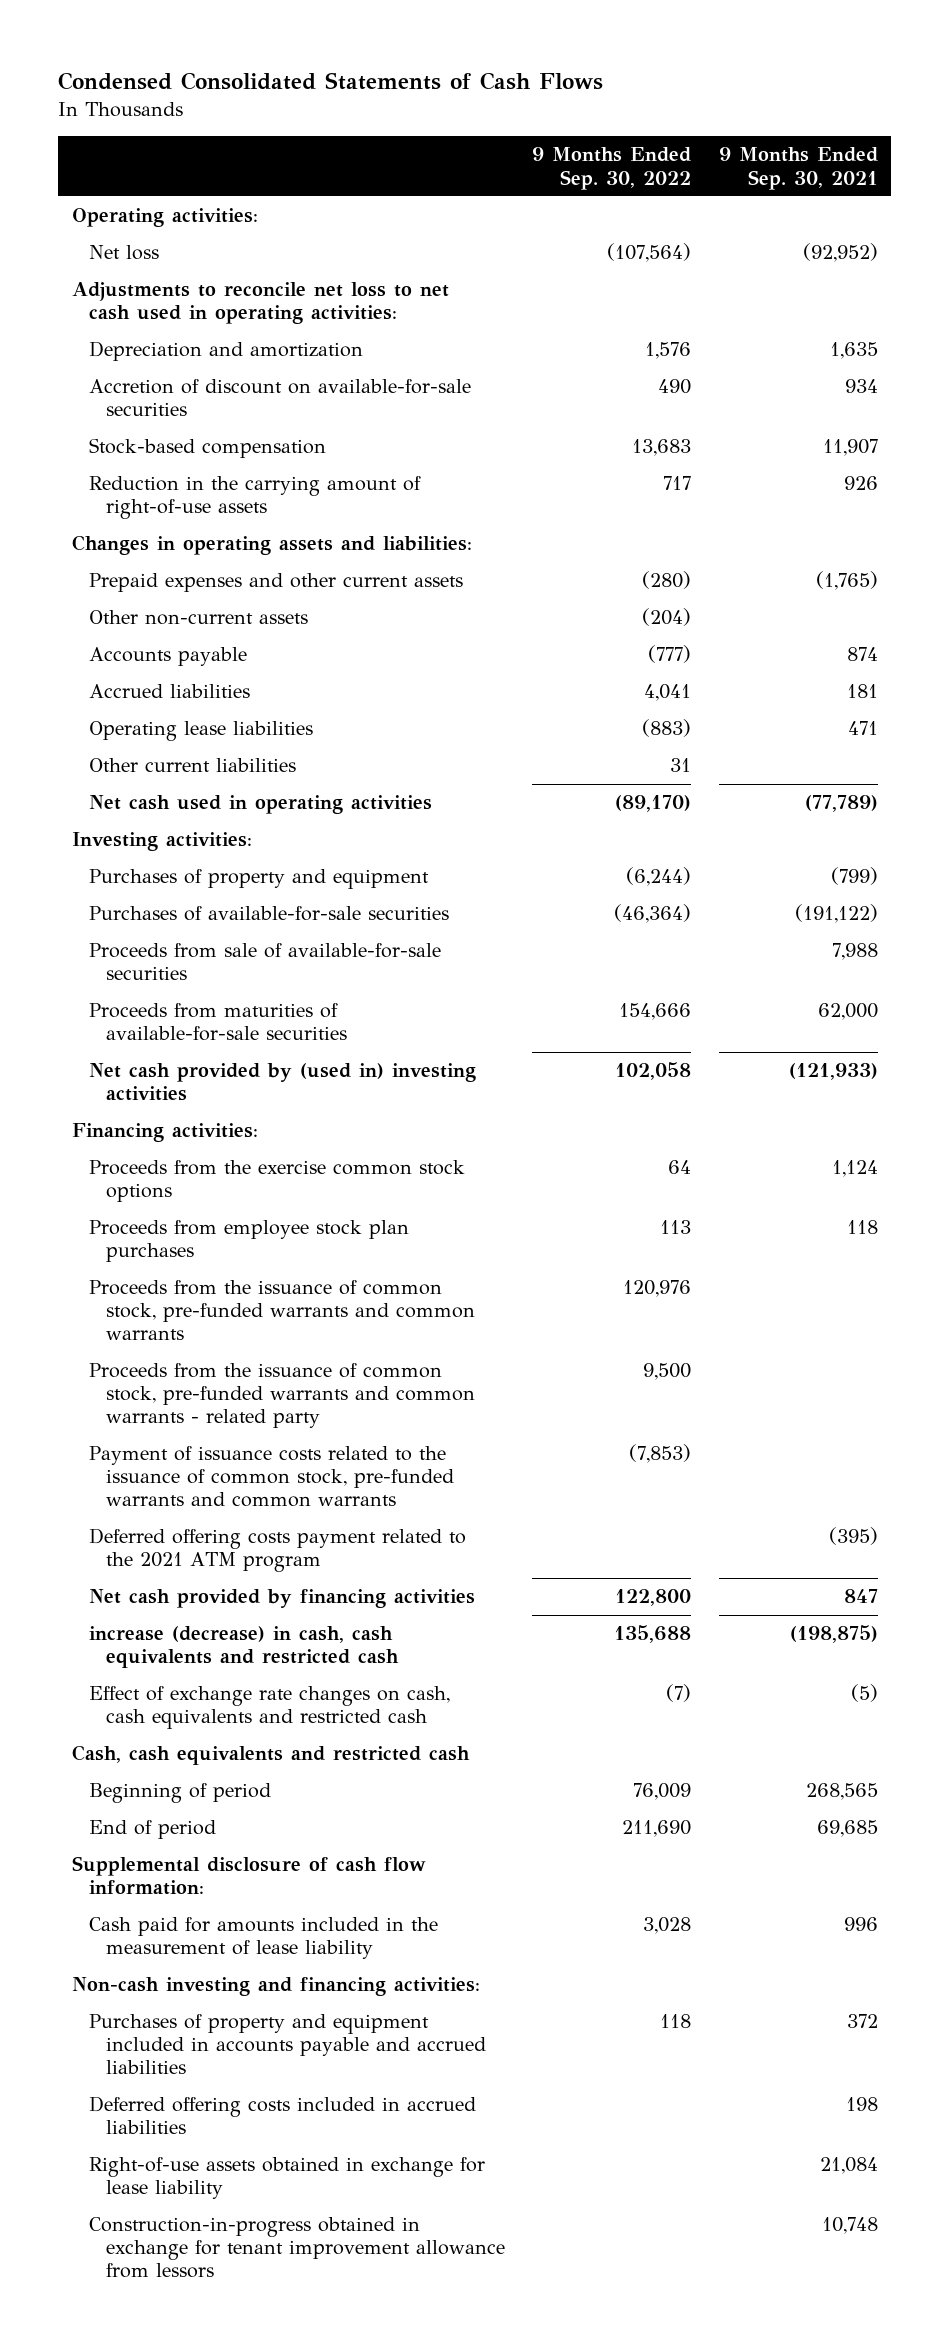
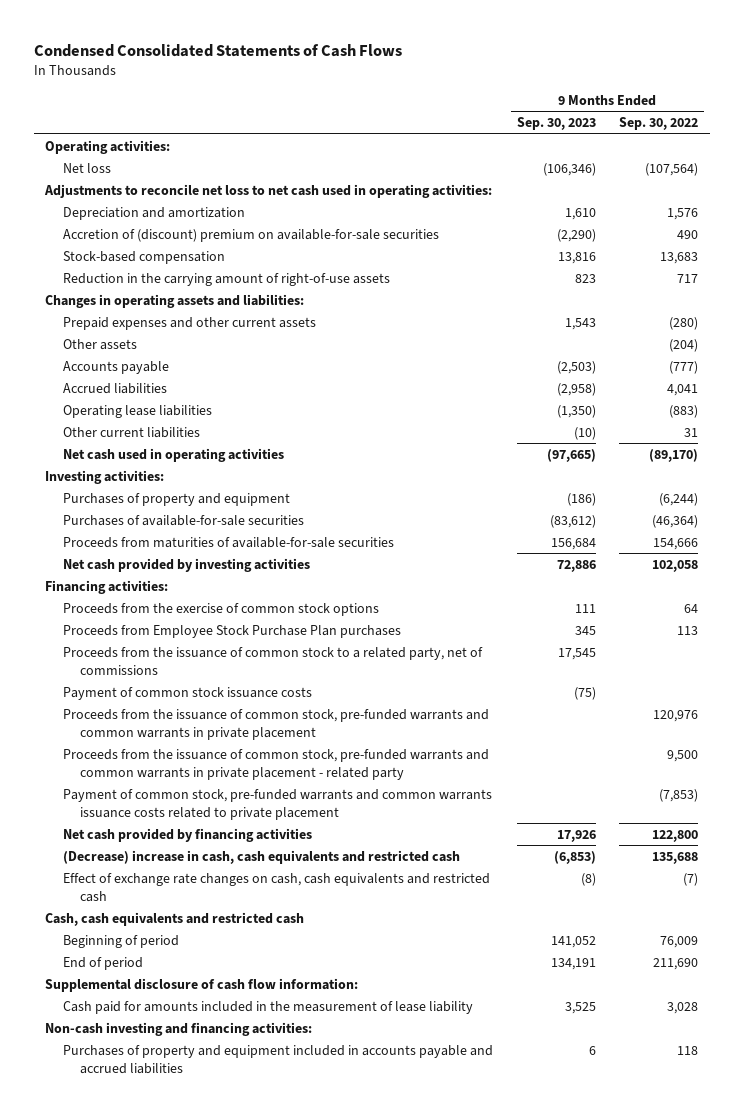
- | 9 Months Ended Sep. 30, 2022 | 9 Months Ended Sep. 30, 2021
+ | 9 Months Ended Sep. 30, 2023 | 9 Months Ended Sep. 30, 2022
- Accretion of discount on available-for-sale securities | 490 | 934
+ Accretion of (discount) premium on available-for-sale securities | (2,290) | 490
- Other non-current assets | (204) |
+ Other assets | | (204)
- Proceeds from sale of available-for-sale securities | | 7,988
- Net cash provided by (used in) investing activities | 102,058 | (121,933)
+ Net cash provided by investing activities | 72,886 | 102,058
- Proceeds from the exercise common stock options | 64 | 1,124
- Proceeds from employee stock plan purchases | 113 | 118
- Proceeds from the issuance of common stock, pre-funded warrants and common warrants | 120,976 |
- Proceeds from the issuance of common stock, pre-funded warrants and common warrants - related party | 9,500 |
- Payment of issuance costs related to the issuance of common stock, pre-funded warrants and common warrants | (7,853) |
- Deferred offering costs payment related to the 2021 ATM program | | (395)
+ Proceeds from the exercise of common stock options | 111 | 64
+ Proceeds from Employee Stock Purchase Plan purchases | 345 | 113
+ Proceeds from the issuance of common stock to a related party, net of commissions | 17,545 |
+ Payment of common stock issuance costs | (75) |
+ Proceeds from the issuance of common stock, pre-funded warrants and common warrants in private placement | | 120,976
+ Proceeds from the issuance of common stock, pre-funded warrants and common warrants in private placement - related party | | 9,500
+ Payment of common stock, pre-funded warrants and common warrants issuance costs related to private placement | | (7,853)
- increase (decrease) in cash, cash equivalents and restricted cash | 135,688 | (198,875)
+ (Decrease) increase in cash, cash equivalents and restricted cash | (6,853) | 135,688
- Deferred offering costs included in accrued liabilities | | 198
- Right-of-use assets obtained in exchange for lease liability | | 21,084
- Construction-in-progress obtained in exchange for tenant improvement allowance from lessors | | 10,748

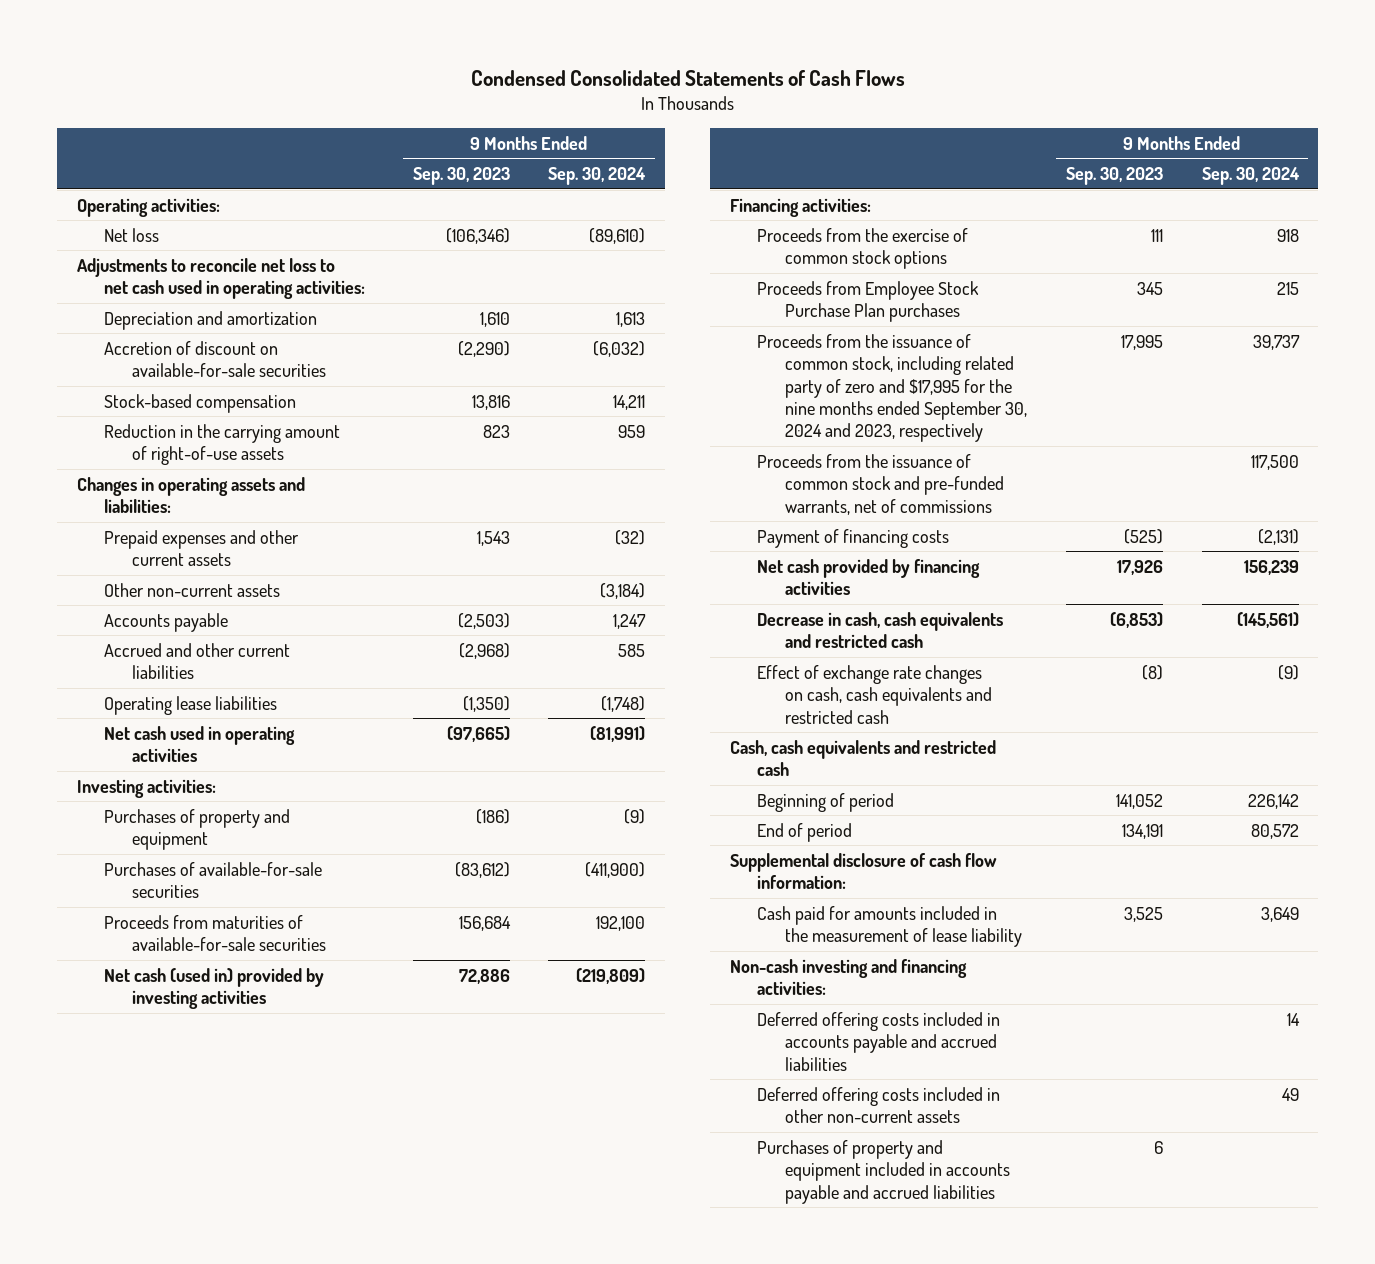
- | 9 Months Ended Sep. 30, 2023 | 9 Months Ended Sep. 30, 2022
+ | 9 Months Ended Sep. 30, 2023 | 9 Months Ended Sep. 30, 2024
- Accretion of (discount) premium on available-for-sale securities | (2,290) | 490
+ Accretion of discount on available-for-sale securities | (2,290) | (6,032)
- Other assets | | (204)
+ Other non-current assets | | (3,184)
- Accrued liabilities | (2,958) | 4,041
+ Accrued and other current liabilities | (2,968) | 585
- Other current liabilities | (10) | 31
- Net cash provided by investing activities | 72,886 | 102,058
+ Net cash (used in) provided by investing activities | 72,886 | (219,809)
- Proceeds from the issuance of common stock to a related party, net of commissions | 17,545 |
- Payment of common stock issuance costs | (75) |
- Proceeds from the issuance of common stock, pre-funded warrants and common warrants in private placement | | 120,976
- Proceeds from the issuance of common stock, pre-funded warrants and common warrants in private placement - related party | | 9,500
- Payment of common stock, pre-funded warrants and common warrants issuance costs related to private placement | | (7,853)
+ Proceeds from the issuance of common stock, including related party of zero and $17,995 for the nine months ended September 30, 2024 and 2023, respectively | 17,995 | 39,737
+ Proceeds from the issuance of common stock and pre-funded warrants, net of commissions | | 117,500
+ Payment of financing costs | (525) | (2,131)
- (Decrease) increase in cash, cash equivalents and restricted cash | (6,853) | 135,688
+ Decrease in cash, cash equivalents and restricted cash | (6,853) | (145,561)
+ Deferred offering costs included in accounts payable and accrued liabilities | | 14
+ Deferred offering costs included in other non-current assets | | 49

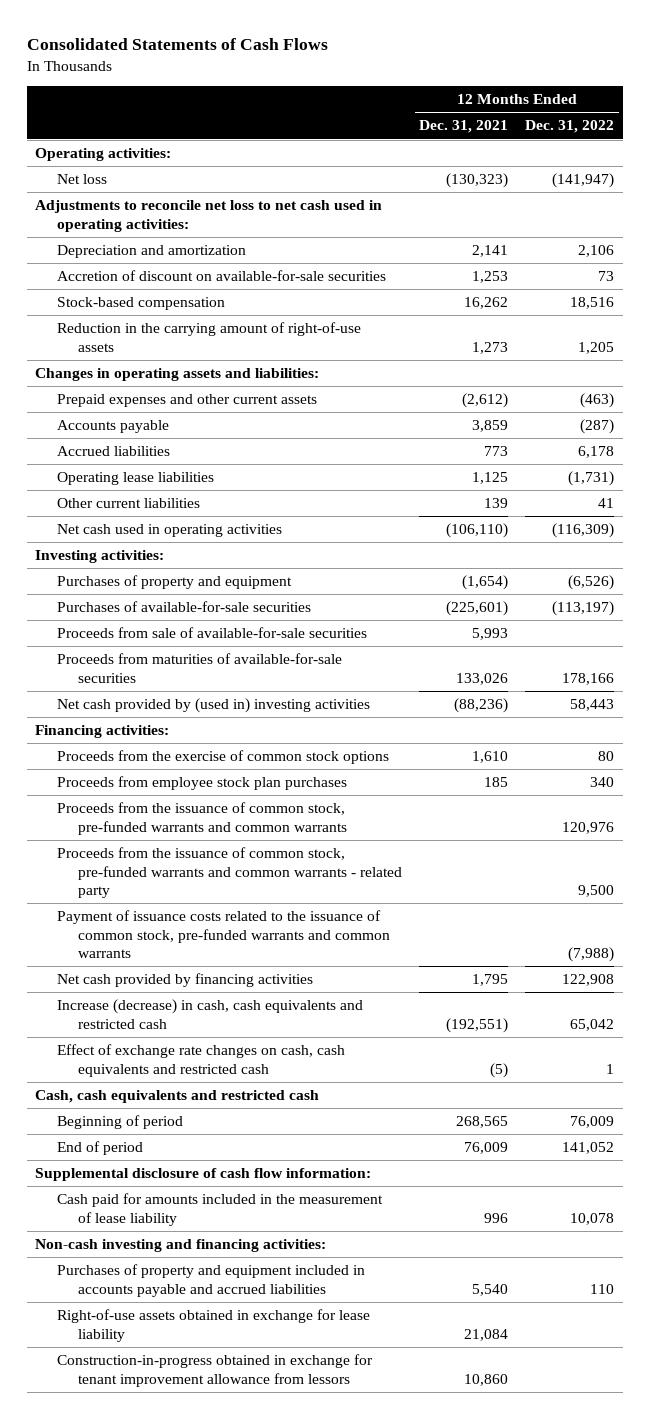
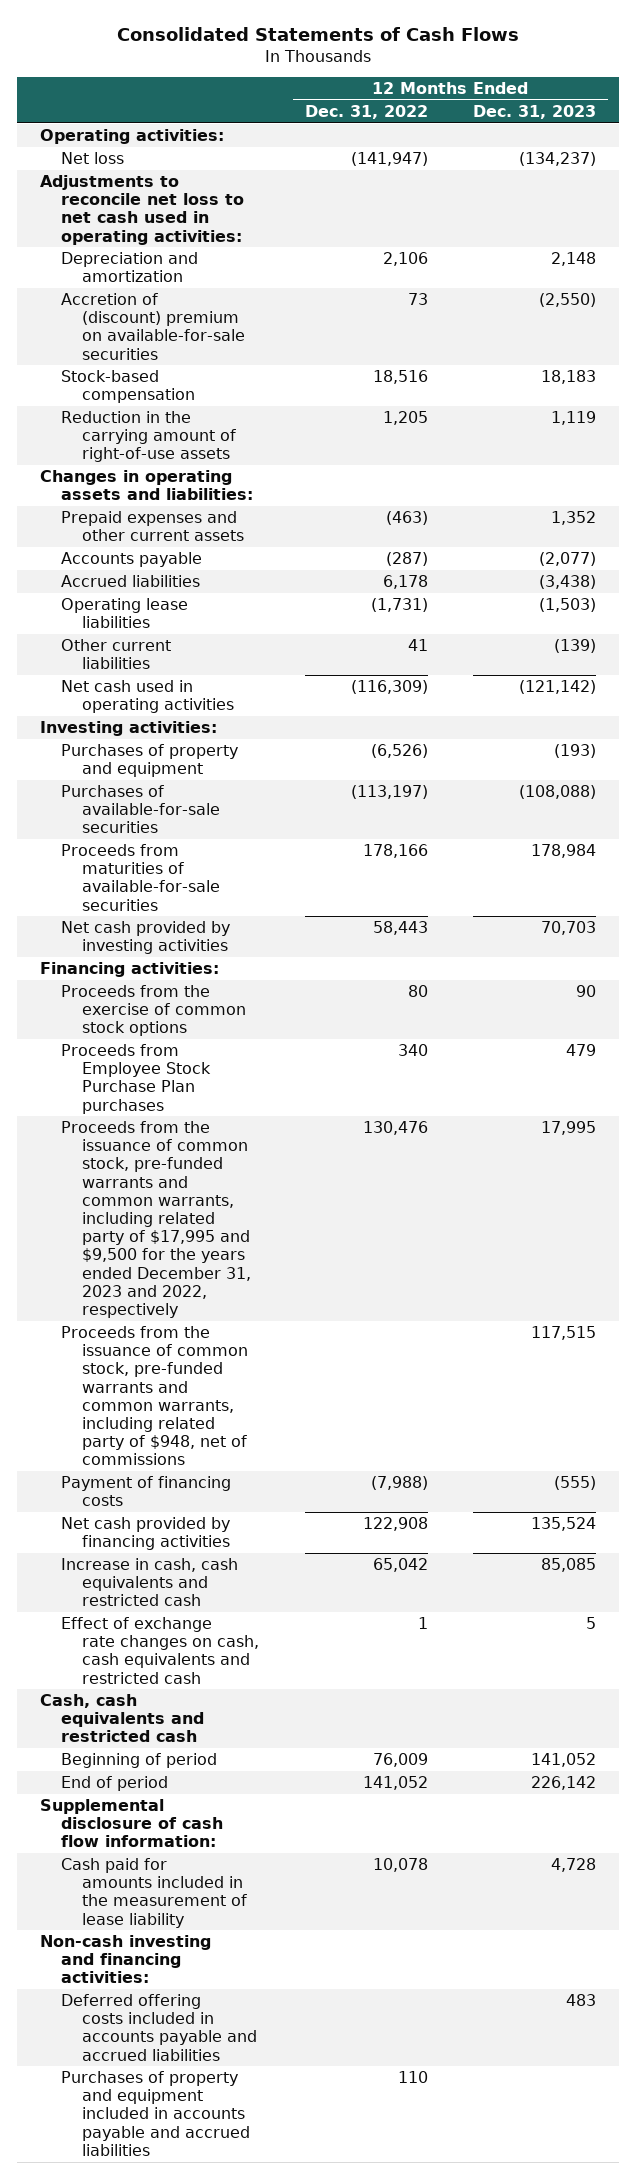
- | 12 Months Ended Dec. 31, 2021 | 12 Months Ended Dec. 31, 2022
+ | 12 Months Ended Dec. 31, 2022 | 12 Months Ended Dec. 31, 2023
- Accretion of discount on available-for-sale securities | 1,253 | 73
+ Accretion of (discount) premium on available-for-sale securities | 73 | (2,550)
- Proceeds from sale of available-for-sale securities | 5,993 |
- Net cash provided by (used in) investing activities | (88,236) | 58,443
+ Net cash provided by investing activities | 58,443 | 70,703
- Proceeds from employee stock plan purchases | 185 | 340
- Proceeds from the issuance of common stock, pre-funded warrants and common warrants | | 120,976
- Proceeds from the issuance of common stock, pre-funded warrants and common warrants - related party | | 9,500
- Payment of issuance costs related to the issuance of common stock, pre-funded warrants and common warrants | | (7,988)
+ Proceeds from Employee Stock Purchase Plan purchases | 340 | 479
+ Proceeds from the issuance of common stock, pre-funded warrants and common warrants, including related party of $17,995 and $9,500 for the years ended December 31, 2023 and 2022, respectively | 130,476 | 17,995
+ Proceeds from the issuance of common stock, pre-funded warrants and common warrants, including related party of $948, net of commissions | | 117,515
+ Payment of financing costs | (7,988) | (555)
- Increase (decrease) in cash, cash equivalents and restricted cash | (192,551) | 65,042
+ Increase in cash, cash equivalents and restricted cash | 65,042 | 85,085
+ Deferred offering costs included in accounts payable and accrued liabilities | | 483
- Right-of-use assets obtained in exchange for lease liability | 21,084 |
- Construction-in-progress obtained in exchange for tenant improvement allowance from lessors | 10,860 |

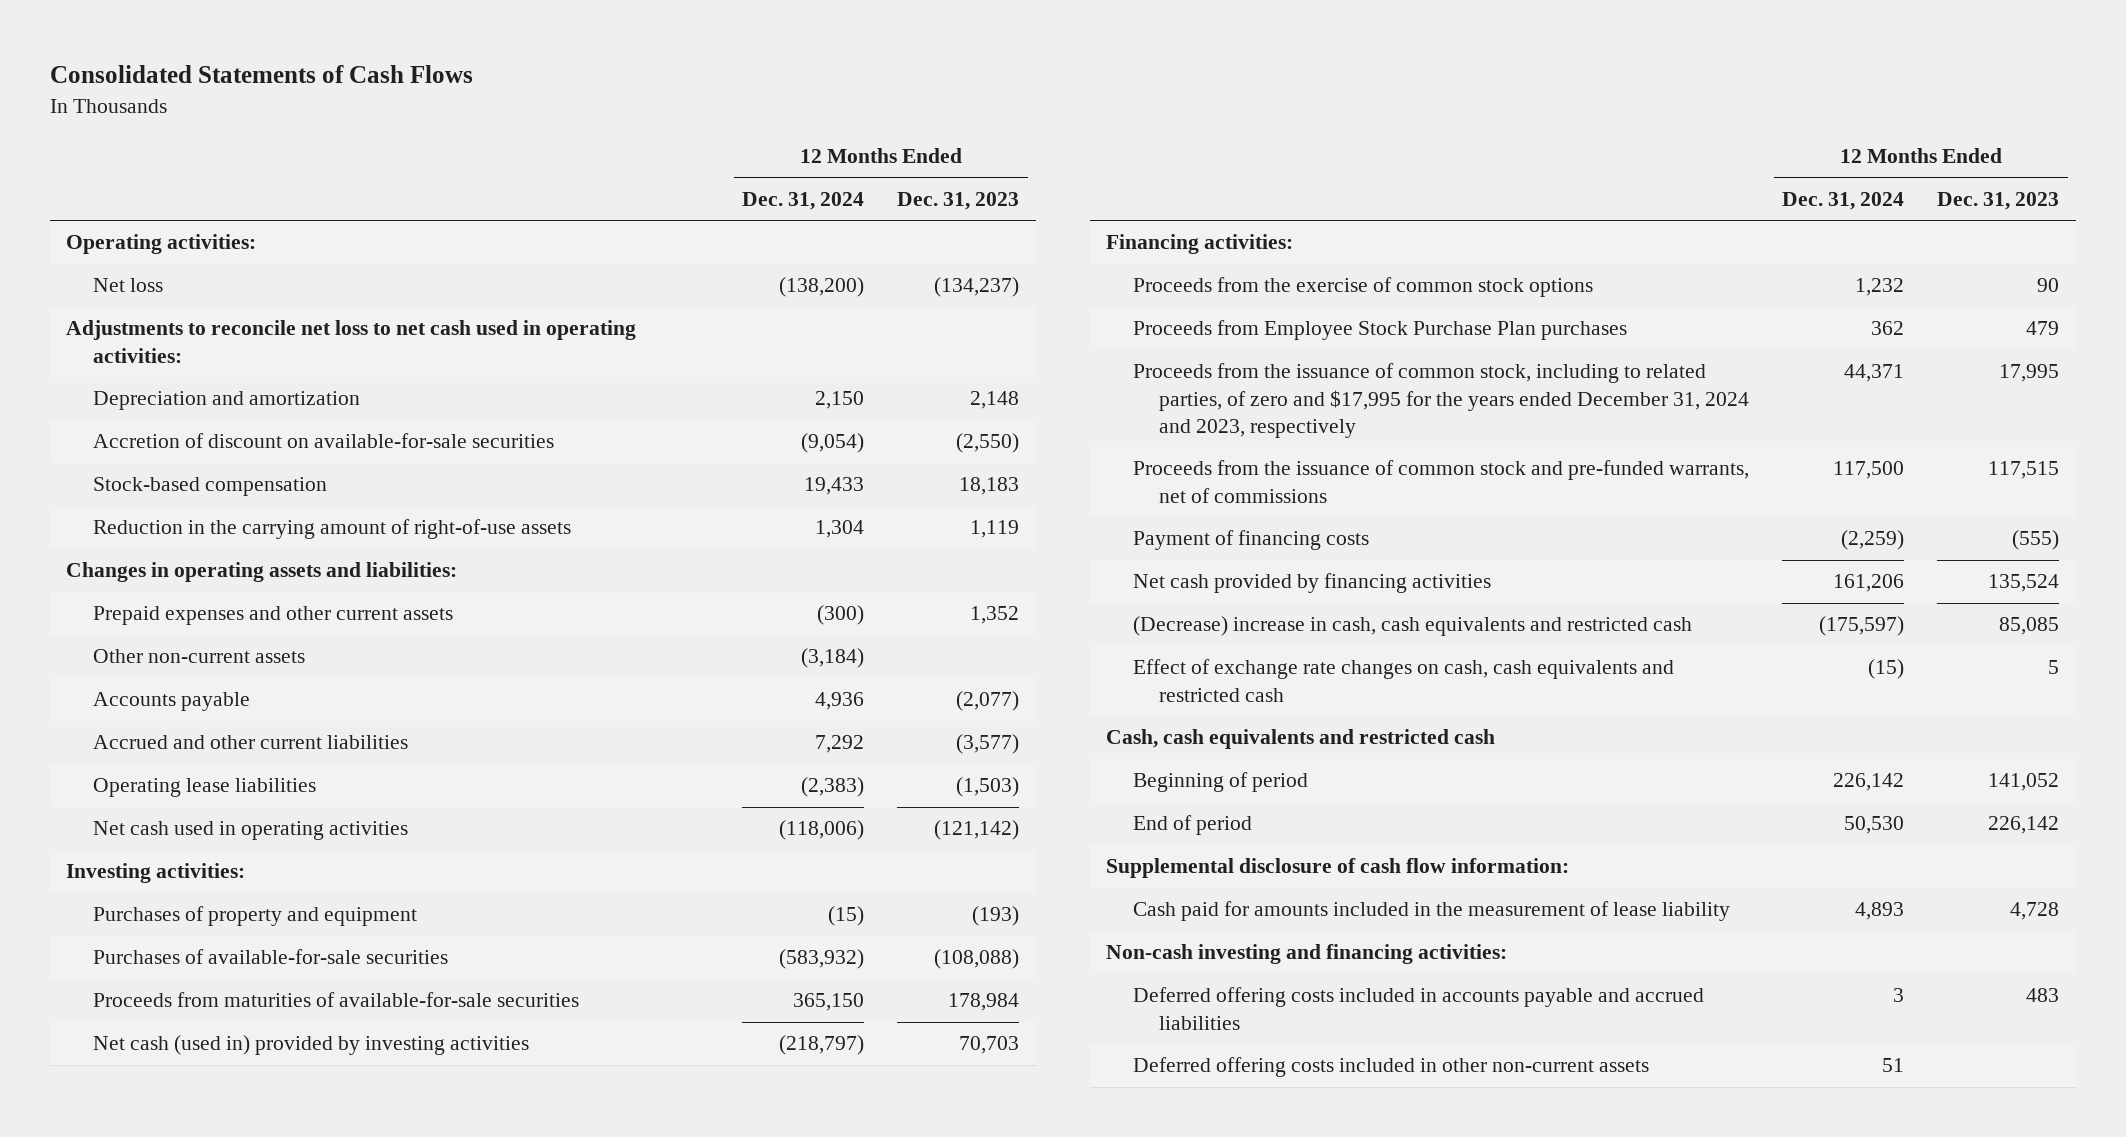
- | 12 Months Ended Dec. 31, 2022 | 12 Months Ended Dec. 31, 2023
+ | 12 Months Ended Dec. 31, 2024 | 12 Months Ended Dec. 31, 2023
- Accretion of (discount) premium on available-for-sale securities | 73 | (2,550)
+ Accretion of discount on available-for-sale securities | (9,054) | (2,550)
+ Other non-current assets | (3,184) |
- Accrued liabilities | 6,178 | (3,438)
+ Accrued and other current liabilities | 7,292 | (3,577)
- Other current liabilities | 41 | (139)
- Net cash provided by investing activities | 58,443 | 70,703
+ Net cash (used in) provided by investing activities | (218,797) | 70,703
- Proceeds from the issuance of common stock, pre-funded warrants and common warrants, including related party of $17,995 and $9,500 for the years ended December 31, 2023 and 2022, respectively | 130,476 | 17,995
- Proceeds from the issuance of common stock, pre-funded warrants and common warrants, including related party of $948, net of commissions | | 117,515
+ Proceeds from the issuance of common stock, including to related parties, of zero and $17,995 for the years ended December 31, 2024 and 2023, respectively | 44,371 | 17,995
+ Proceeds from the issuance of common stock and pre-funded warrants, net of commissions | 117,500 | 117,515
- Increase in cash, cash equivalents and restricted cash | 65,042 | 85,085
+ (Decrease) increase in cash, cash equivalents and restricted cash | (175,597) | 85,085
- Purchases of property and equipment included in accounts payable and accrued liabilities | 110 |
+ Deferred offering costs included in other non-current assets | 51 |

